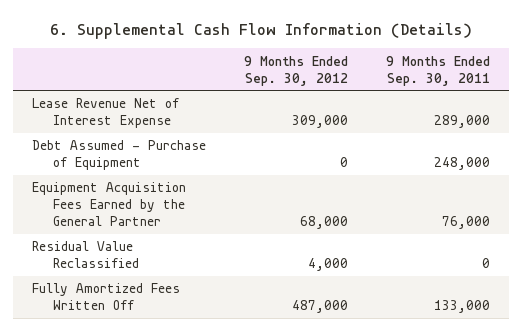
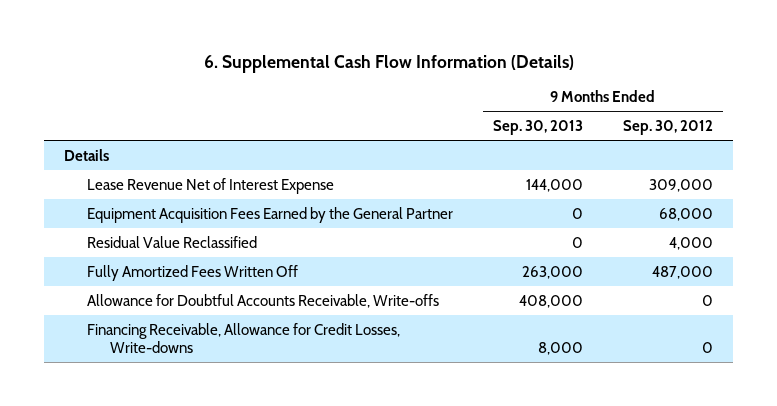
- | 9 Months Ended Sep. 30, 2012 | 9 Months Ended Sep. 30, 2011
+ | 9 Months Ended Sep. 30, 2013 | 9 Months Ended Sep. 30, 2012
+ Details
- Debt Assumed - Purchase of Equipment | 0 | 248,000
+ Allowance for Doubtful Accounts Receivable, Write-offs | 408,000 | 0
+ Financing Receivable, Allowance for Credit Losses, Write-downs | 8,000 | 0

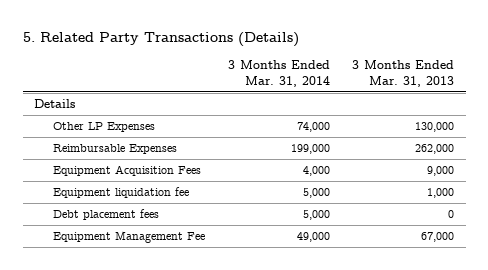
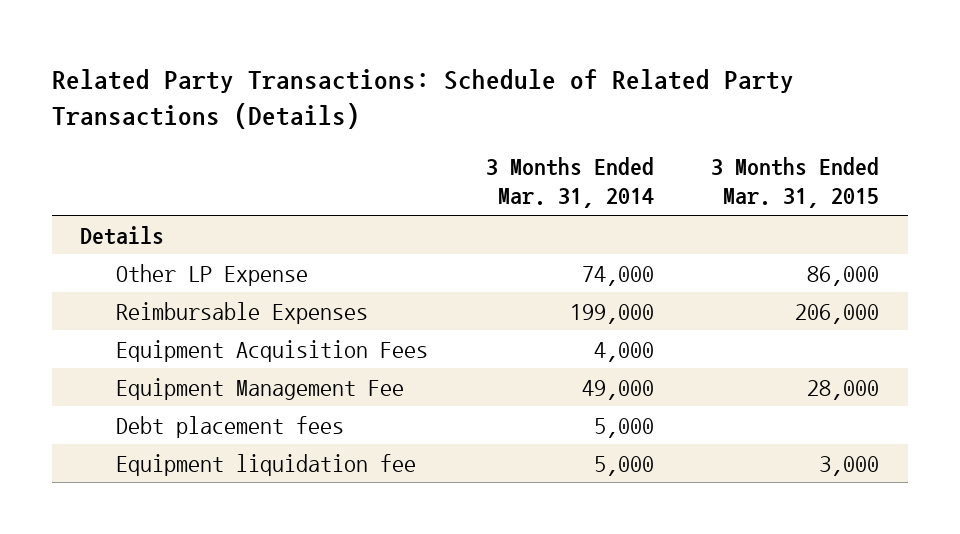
- 5. Related Party Transactions (Details)
+ Related Party Transactions: Schedule of Related Party Transactions (Details)
- | 3 Months Ended Mar. 31, 2014 | 3 Months Ended Mar. 31, 2013
+ | 3 Months Ended Mar. 31, 2014 | 3 Months Ended Mar. 31, 2015
- Other LP Expenses | 74,000 | 130,000
+ Other LP Expense | 74,000 | 86,000
moved down: Debt placement fees | 5,000 |
moved down: Equipment liquidation fee | 5,000 | 3,000

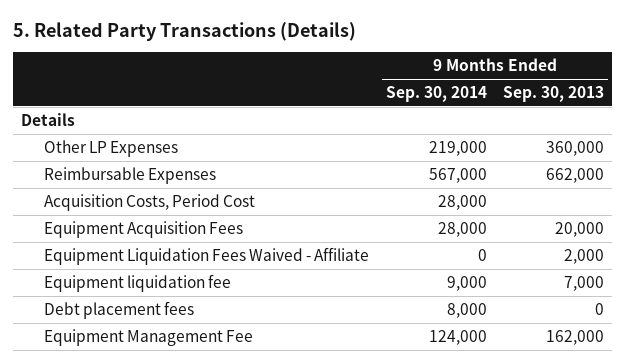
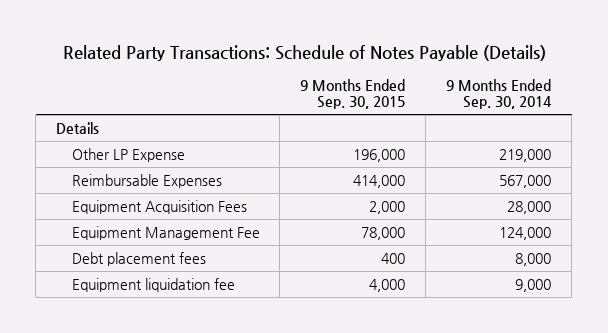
- 5. Related Party Transactions (Details)
+ Related Party Transactions: Schedule of Notes Payable (Details)
- | 9 Months Ended Sep. 30, 2014 | 9 Months Ended Sep. 30, 2013
+ | 9 Months Ended Sep. 30, 2015 | 9 Months Ended Sep. 30, 2014
- Other LP Expenses | 219,000 | 360,000
+ Other LP Expense | 196,000 | 219,000
- Acquisition Costs, Period Cost | 28,000 |
- Equipment Liquidation Fees Waived - Affiliate | 0 | 2,000
moved down: Debt placement fees | 400 | 8,000
moved down: Equipment liquidation fee | 4,000 | 9,000

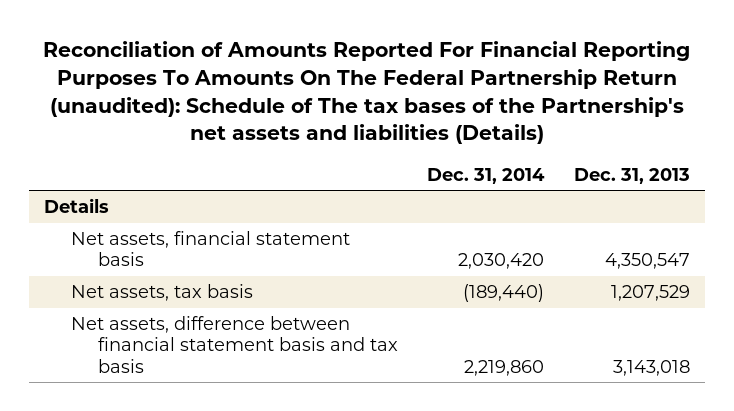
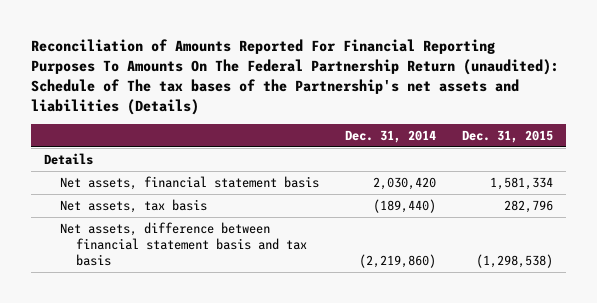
- | Dec. 31, 2014 | Dec. 31, 2013
+ | Dec. 31, 2014 | Dec. 31, 2015
- Net assets, difference between financial statement basis and tax basis | 2,219,860 | 3,143,018
+ Net assets, difference between financial statement basis and tax basis | (2,219,860) | (1,298,538)

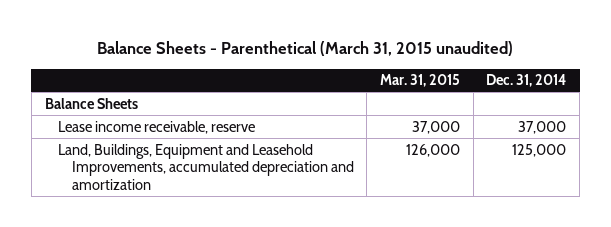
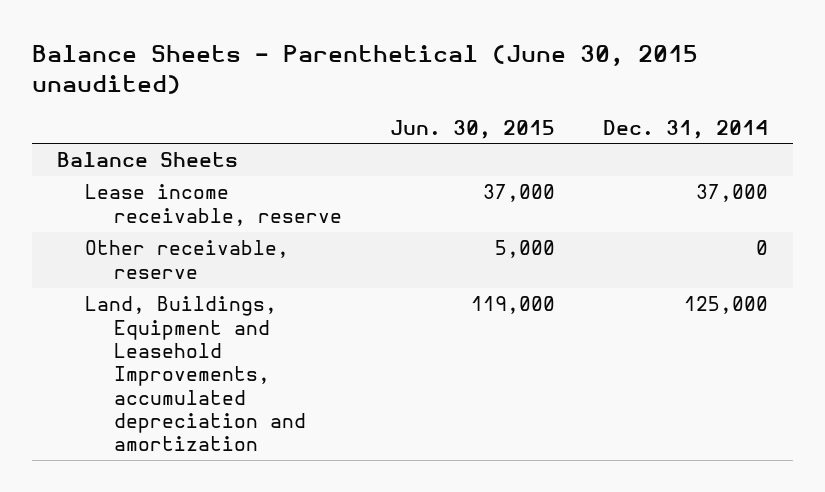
- Balance Sheets - Parenthetical (March 31, 2015 unaudited)
+ Balance Sheets - Parenthetical (June 30, 2015 unaudited)
- | Mar. 31, 2015 | Dec. 31, 2014
+ | Jun. 30, 2015 | Dec. 31, 2014
+ Other receivable, reserve | 5,000 | 0

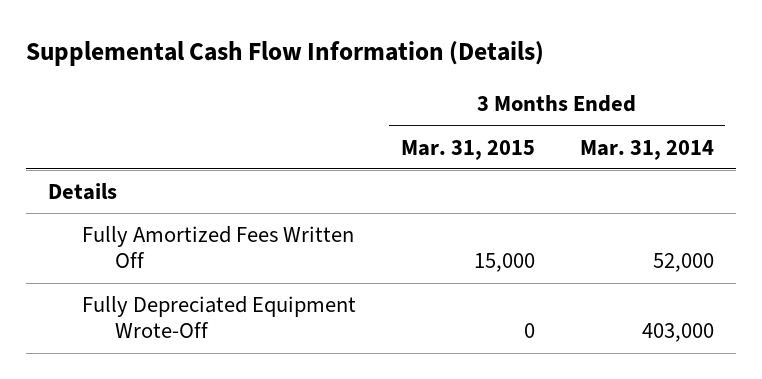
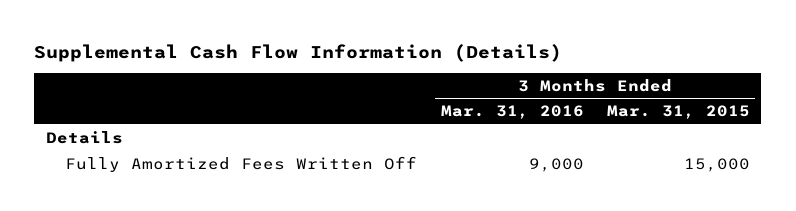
- | 3 Months Ended Mar. 31, 2015 | 3 Months Ended Mar. 31, 2014
+ | 3 Months Ended Mar. 31, 2016 | 3 Months Ended Mar. 31, 2015
- Fully Depreciated Equipment Wrote-Off | 0 | 403,000

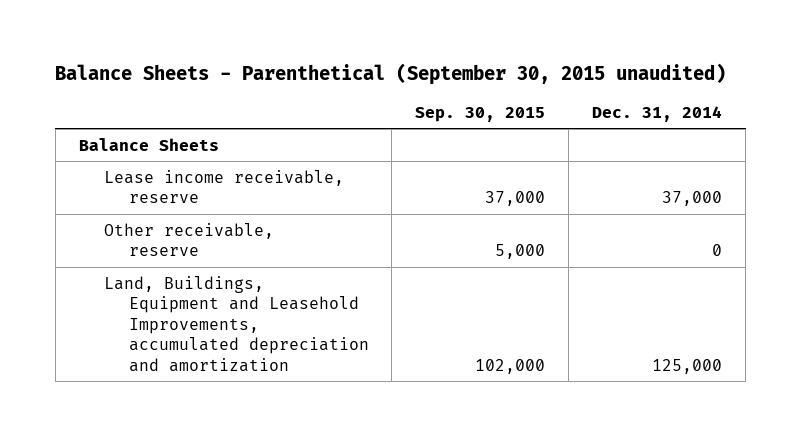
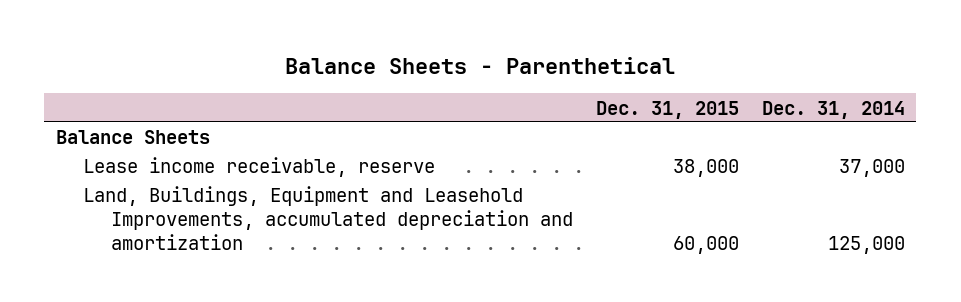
- Balance Sheets - Parenthetical (September 30, 2015 unaudited)
+ Balance Sheets - Parenthetical
- | Sep. 30, 2015 | Dec. 31, 2014
+ | Dec. 31, 2015 | Dec. 31, 2014
- Other receivable, reserve | 5,000 | 0

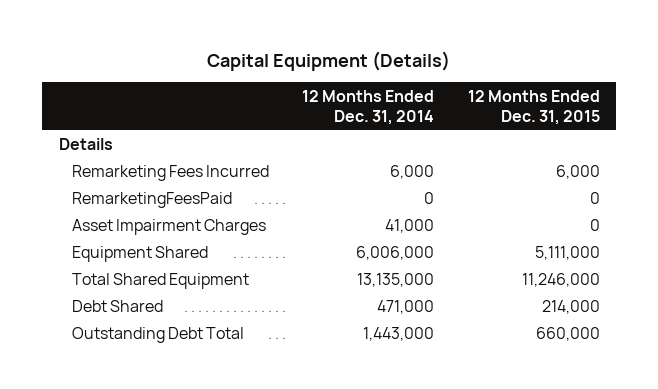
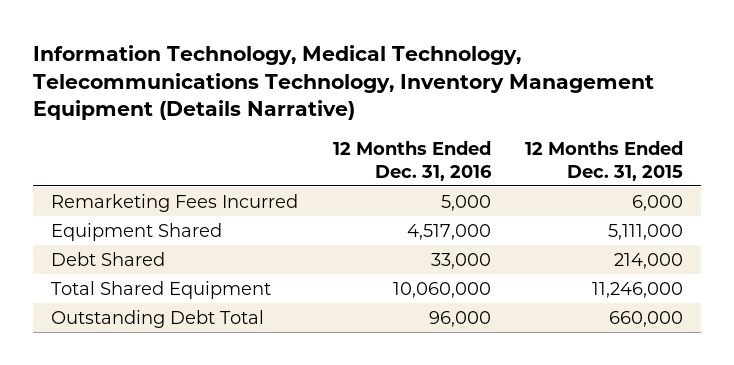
- Capital Equipment (Details)
+ Information Technology, Medical Technology, Telecommunications Technology, Inventory Management Equipment (Details Narrative)
- | 12 Months Ended Dec. 31, 2014 | 12 Months Ended Dec. 31, 2015
+ | 12 Months Ended Dec. 31, 2016 | 12 Months Ended Dec. 31, 2015
- Details
- RemarketingFeesPaid | 0 | 0
- Asset Impairment Charges | 41,000 | 0
moved down: Total Shared Equipment | 10,060,000 | 11,246,000

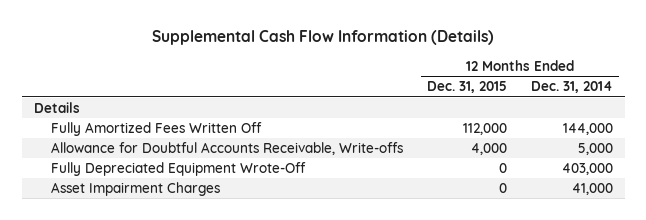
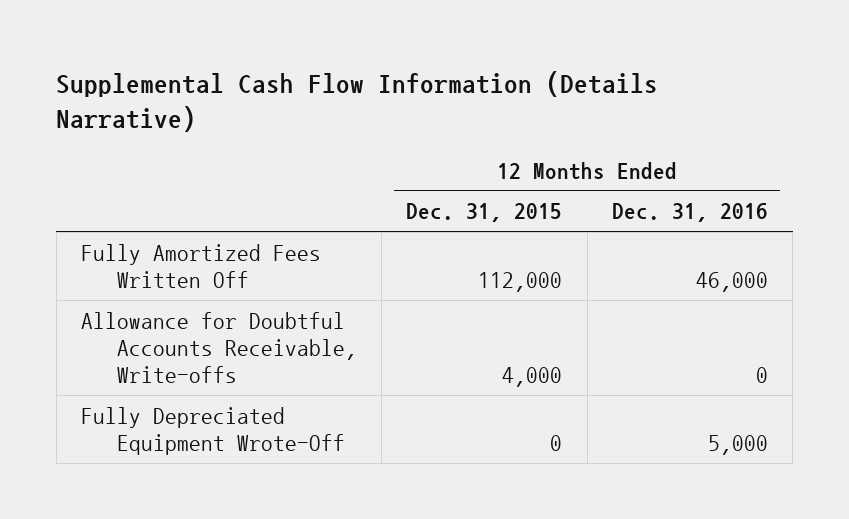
- Supplemental Cash Flow Information (Details)
+ Supplemental Cash Flow Information (Details Narrative)
- | 12 Months Ended Dec. 31, 2015 | 12 Months Ended Dec. 31, 2014
+ | 12 Months Ended Dec. 31, 2015 | 12 Months Ended Dec. 31, 2016
- Details
- Asset Impairment Charges | 0 | 41,000

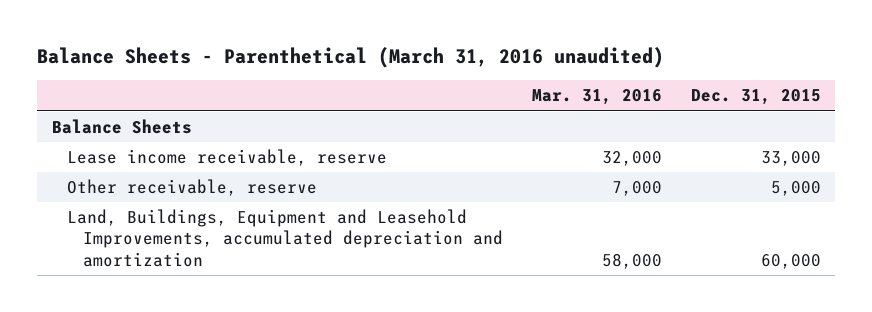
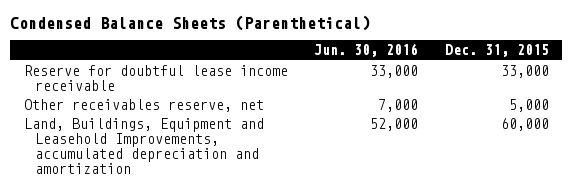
- Balance Sheets - Parenthetical (March 31, 2016 unaudited)
+ Condensed Balance Sheets (Parenthetical)
- | Mar. 31, 2016 | Dec. 31, 2015
+ | Jun. 30, 2016 | Dec. 31, 2015
- Balance Sheets
- Lease income receivable, reserve | 32,000 | 33,000
- Other receivable, reserve | 7,000 | 5,000
+ Reserve for doubtful lease income receivable | 33,000 | 33,000
+ Other receivables reserve, net | 7,000 | 5,000

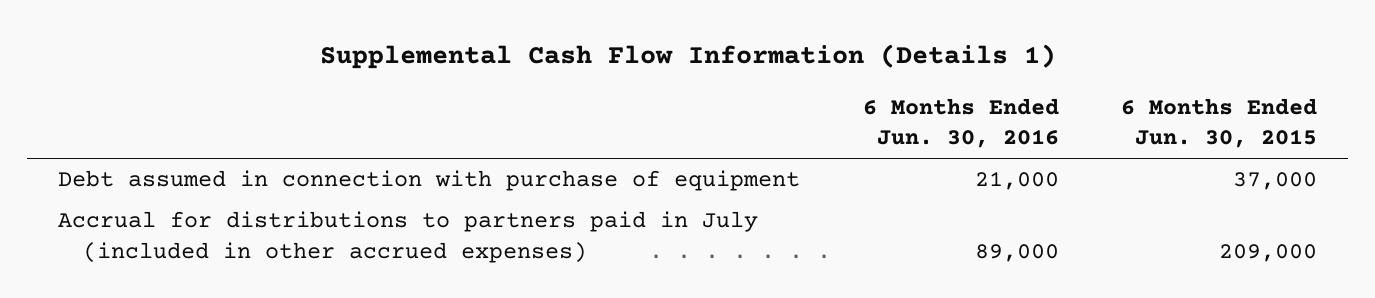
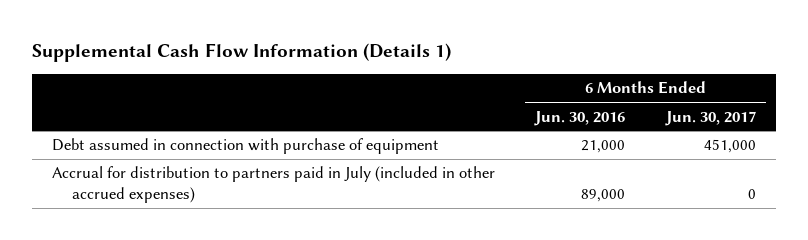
- | 6 Months Ended Jun. 30, 2016 | 6 Months Ended Jun. 30, 2015
+ | 6 Months Ended Jun. 30, 2016 | 6 Months Ended Jun. 30, 2017
- Accrual for distributions to partners paid in July (included in other accrued expenses) | 89,000 | 209,000
+ Accrual for distribution to partners paid in July (included in other accrued expenses) | 89,000 | 0

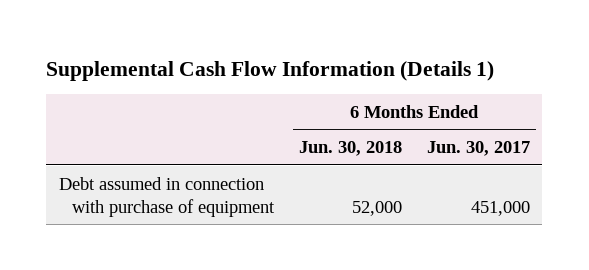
- | 6 Months Ended Jun. 30, 2016 | 6 Months Ended Jun. 30, 2017
+ | 6 Months Ended Jun. 30, 2018 | 6 Months Ended Jun. 30, 2017
- Accrual for distribution to partners paid in July (included in other accrued expenses) | 89,000 | 0

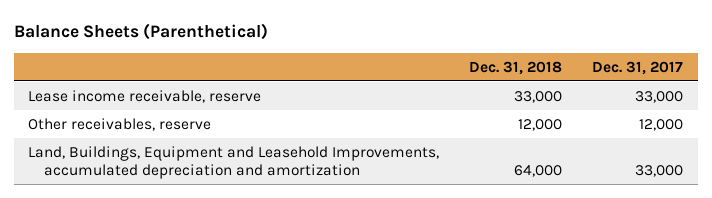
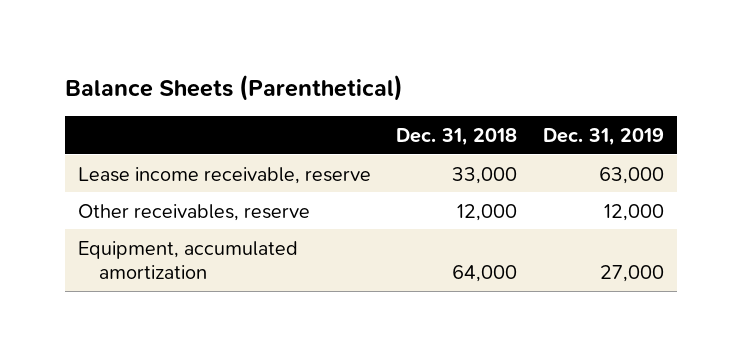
- | Dec. 31, 2018 | Dec. 31, 2017
+ | Dec. 31, 2018 | Dec. 31, 2019
- Land, Buildings, Equipment and Leasehold Improvements, accumulated depreciation and amortization | 64,000 | 33,000
+ Equipment, accumulated amortization | 64,000 | 27,000

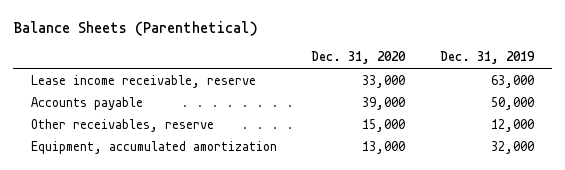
- | Dec. 31, 2018 | Dec. 31, 2019
+ | Dec. 31, 2020 | Dec. 31, 2019
+ Accounts payable | 39,000 | 50,000
- Equipment, accumulated amortization | 64,000 | 27,000
+ Equipment, accumulated amortization | 13,000 | 32,000

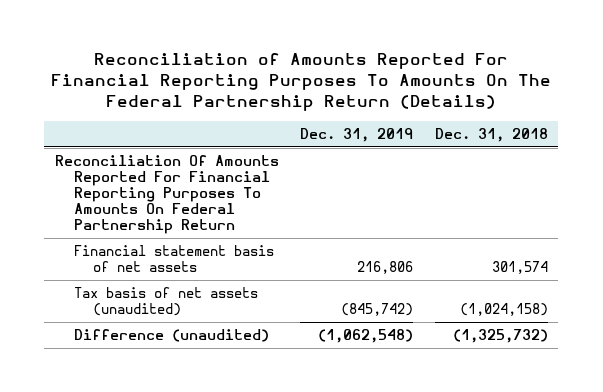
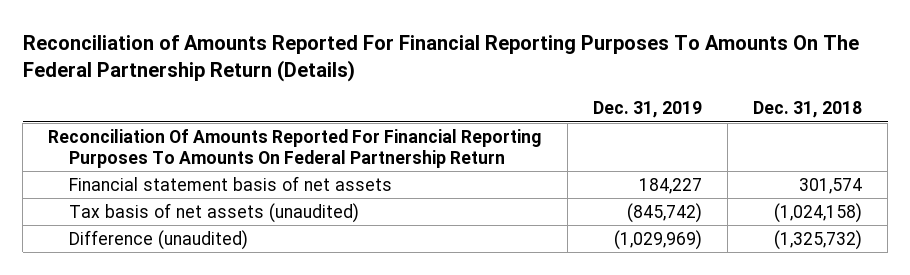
- Financial statement basis of net assets | 216,806 | 301,574
+ Financial statement basis of net assets | 184,227 | 301,574
- Difference (unaudited) | (1,062,548) | (1,325,732)
+ Difference (unaudited) | (1,029,969) | (1,325,732)

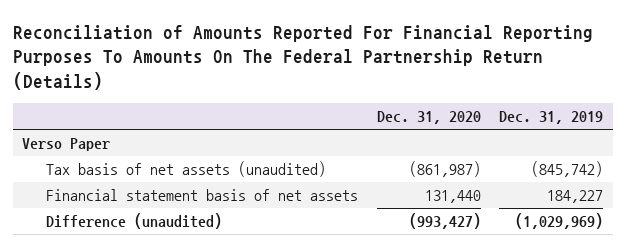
- | Dec. 31, 2019 | Dec. 31, 2018
+ | Dec. 31, 2020 | Dec. 31, 2019
- Reconciliation Of Amounts Reported For Financial Reporting Purposes To Amounts On Federal Partnership Return
+ Verso Paper
moved down: Financial statement basis of net assets | 131,440 | 184,227

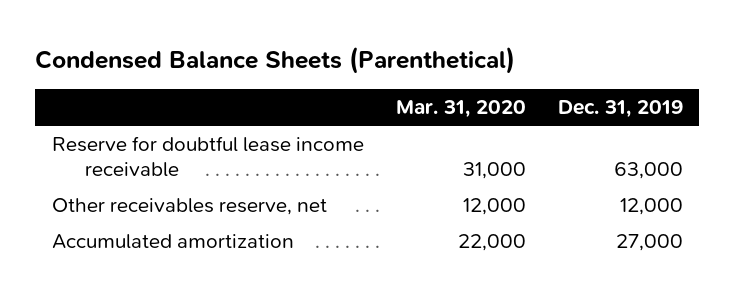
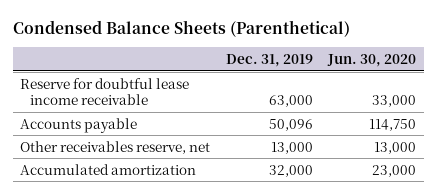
- | Mar. 31, 2020 | Dec. 31, 2019
+ | Dec. 31, 2019 | Jun. 30, 2020
- Other receivables reserve, net | 12,000 | 12,000
- Accumulated amortization | 22,000 | 27,000
+ Accounts payable | 50,096 | 114,750
+ Other receivables reserve, net | 13,000 | 13,000
+ Accumulated amortization | 32,000 | 23,000

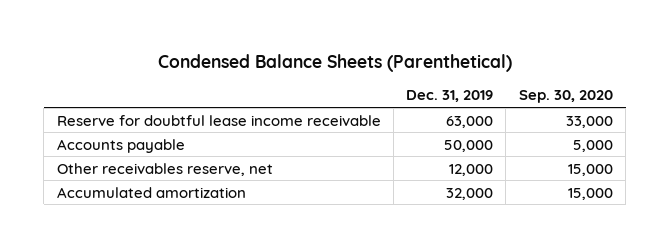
- | Dec. 31, 2019 | Jun. 30, 2020
+ | Dec. 31, 2019 | Sep. 30, 2020
- Accounts payable | 50,096 | 114,750
- Other receivables reserve, net | 13,000 | 13,000
+ Accounts payable | 50,000 | 5,000
+ Other receivables reserve, net | 12,000 | 15,000

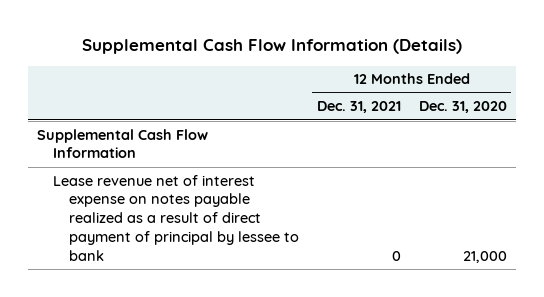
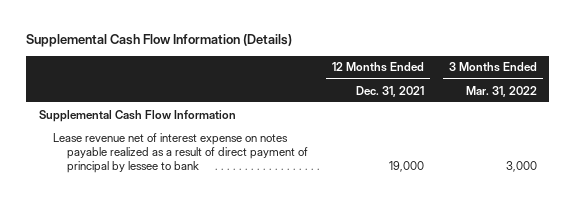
- | 12 Months Ended Dec. 31, 2021 | 12 Months Ended Dec. 31, 2020
+ | 12 Months Ended Dec. 31, 2021 | 3 Months Ended Mar. 31, 2022
- Lease revenue net of interest expense on notes payable realized as a result of direct payment of principal by lessee to bank | 0 | 21,000
+ Lease revenue net of interest expense on notes payable realized as a result of direct payment of principal by lessee to bank | 19,000 | 3,000

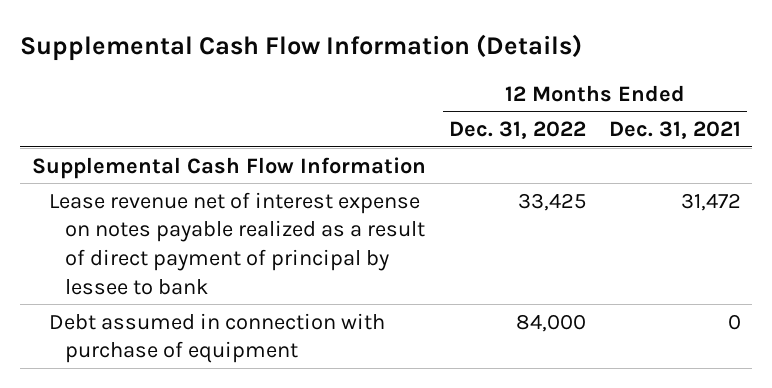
- | 12 Months Ended Dec. 31, 2021 | 3 Months Ended Mar. 31, 2022
+ | 12 Months Ended Dec. 31, 2022 | 12 Months Ended Dec. 31, 2021
- Lease revenue net of interest expense on notes payable realized as a result of direct payment of principal by lessee to bank | 19,000 | 3,000
+ Lease revenue net of interest expense on notes payable realized as a result of direct payment of principal by lessee to bank | 33,425 | 31,472
+ Debt assumed in connection with purchase of equipment | 84,000 | 0

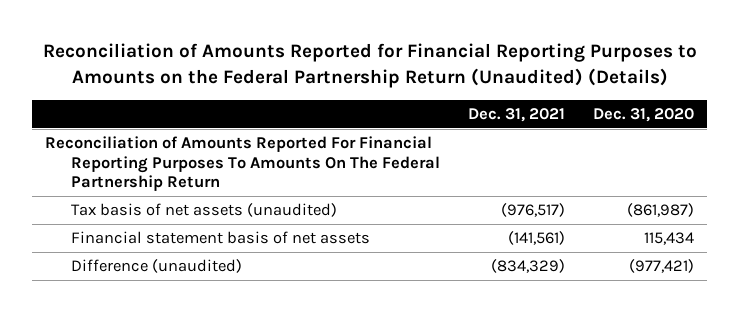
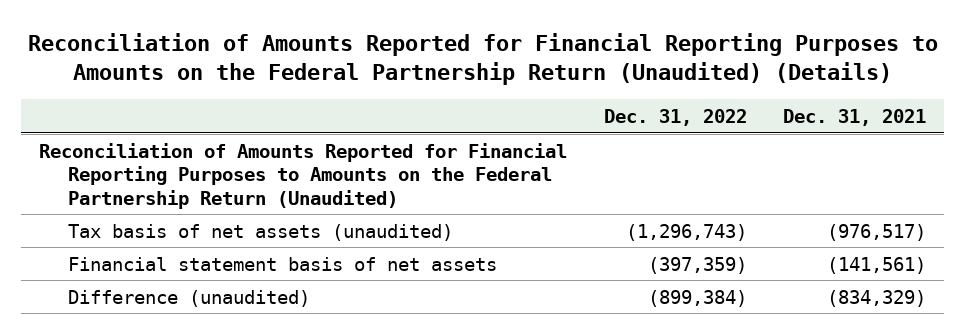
- | Dec. 31, 2021 | Dec. 31, 2020
+ | Dec. 31, 2022 | Dec. 31, 2021
- Reconciliation of Amounts Reported For Financial Reporting Purposes To Amounts On The Federal Partnership Return
+ Reconciliation of Amounts Reported for Financial Reporting Purposes to Amounts on the Federal Partnership Return (Unaudited)

